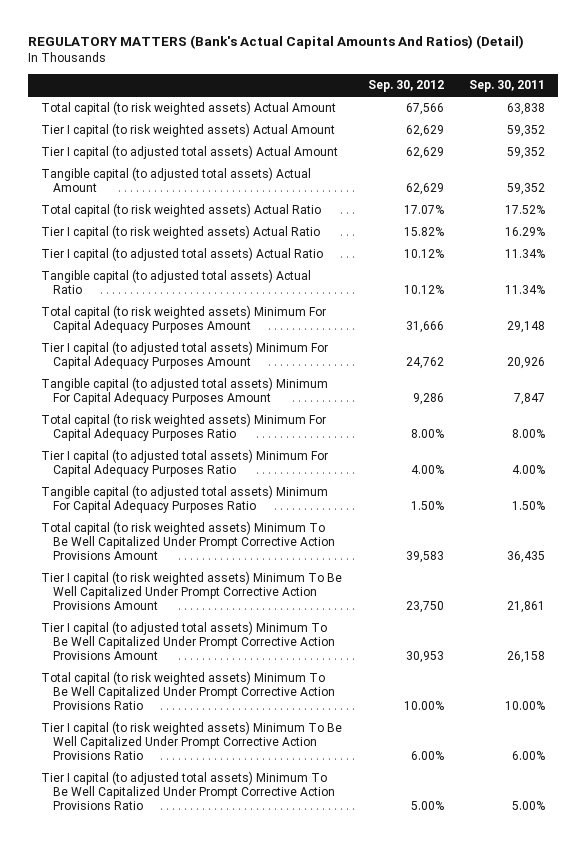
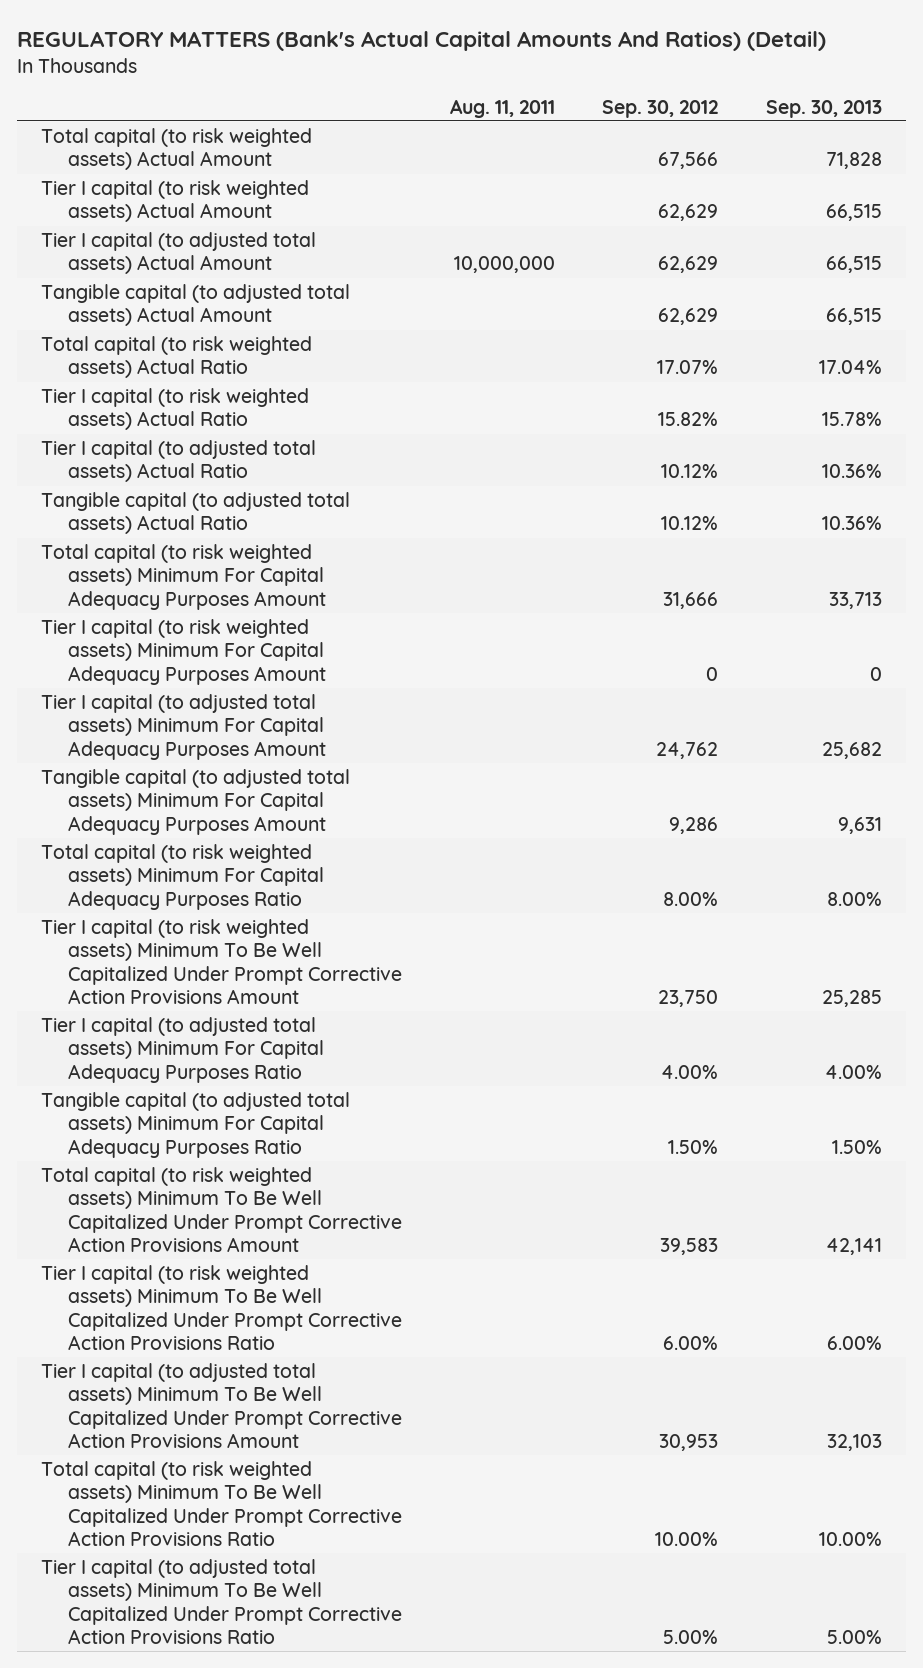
- | Sep. 30, 2012 | Sep. 30, 2011
+ | Aug. 11, 2011 | Sep. 30, 2012 | Sep. 30, 2013
+ Tier I capital (to risk weighted assets) Minimum For Capital Adequacy Purposes Amount | | 0 | 0
moved up: Tier I capital (to risk weighted assets) Minimum To Be Well Capitalized Under Prompt Corrective Action Provisions Amount | | 23,750 | 25,285
moved up: Tier I capital (to risk weighted assets) Minimum To Be Well Capitalized Under Prompt Corrective Action Provisions Ratio | | 6.00% | 6.00%

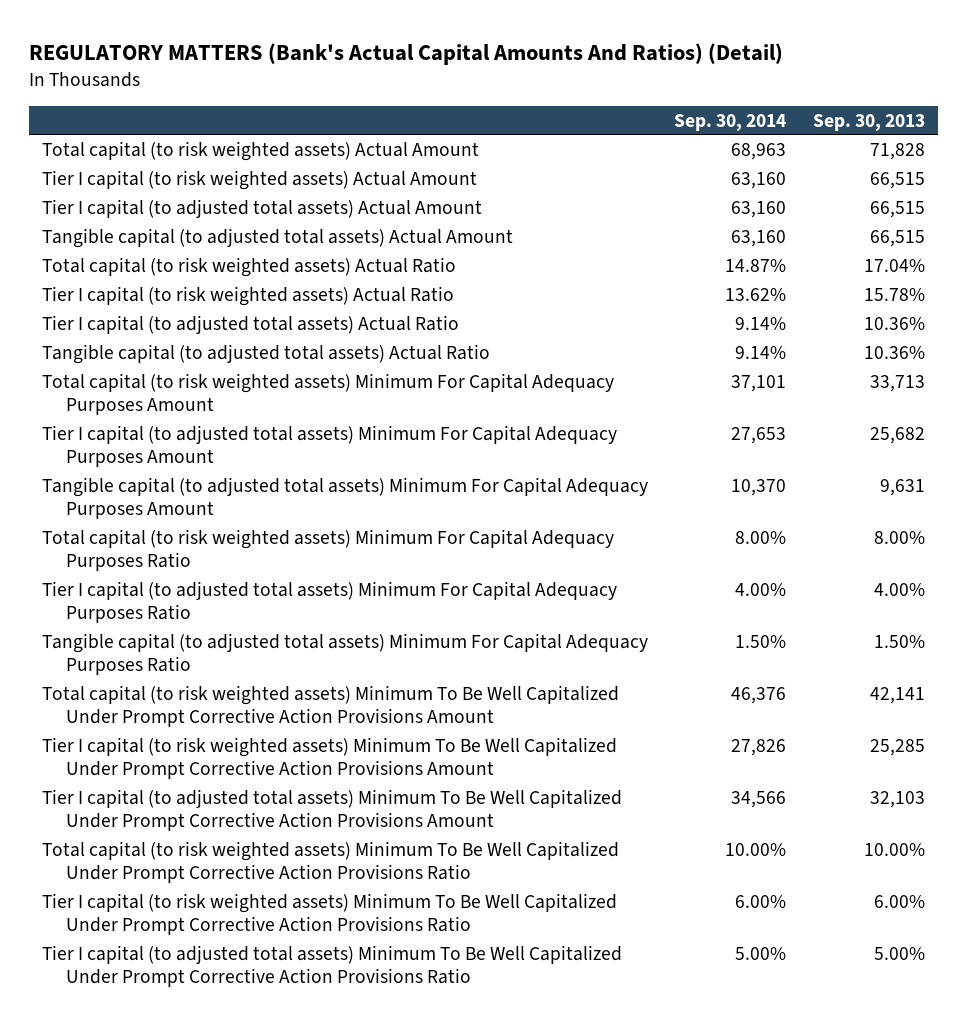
- | Aug. 11, 2011 | Sep. 30, 2012 | Sep. 30, 2013
+ | Sep. 30, 2014 | Sep. 30, 2013
- Tier I capital (to risk weighted assets) Minimum For Capital Adequacy Purposes Amount | | 0 | 0
moved down: Tier I capital (to risk weighted assets) Minimum To Be Well Capitalized Under Prompt Corrective Action Provisions Amount | 27,826 | 25,285
moved down: Tier I capital (to risk weighted assets) Minimum To Be Well Capitalized Under Prompt Corrective Action Provisions Ratio | 6.00% | 6.00%

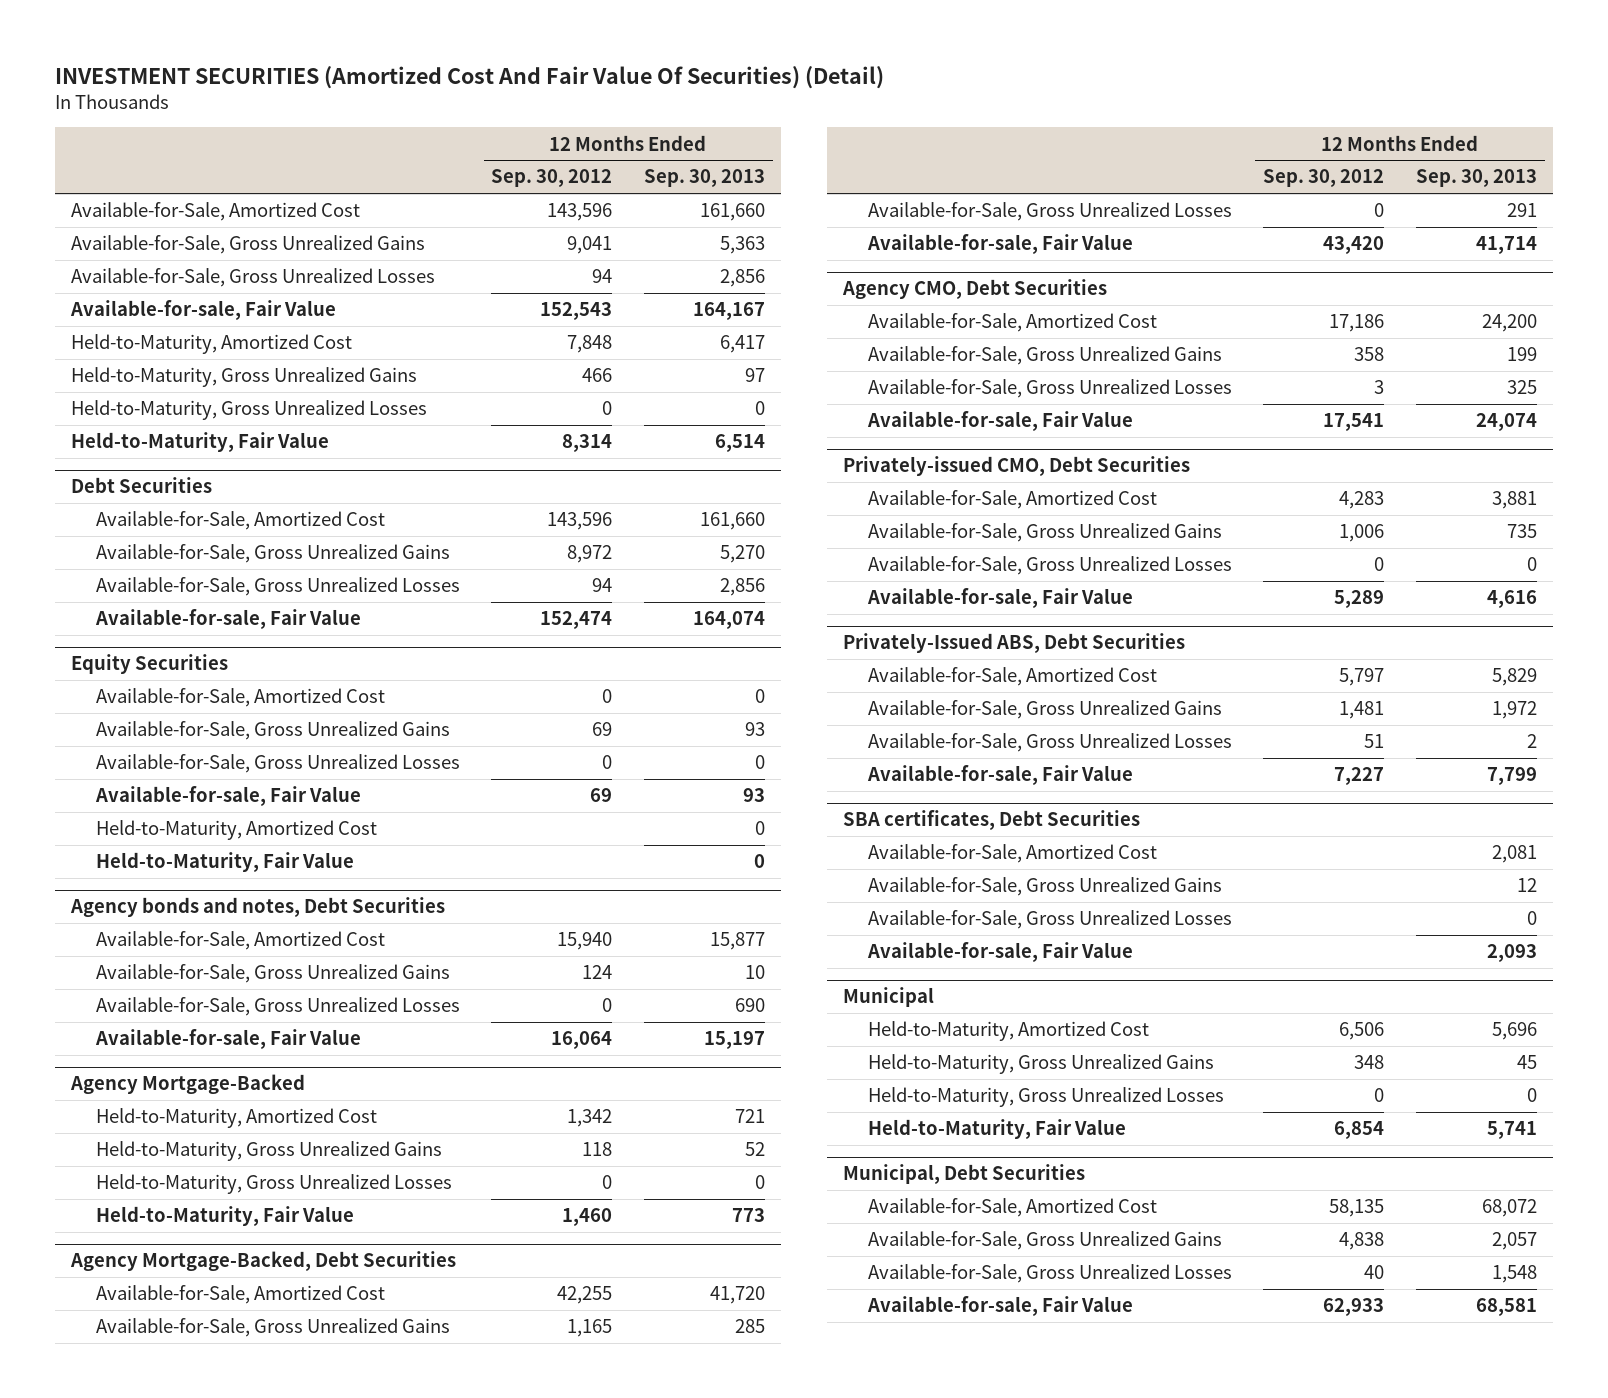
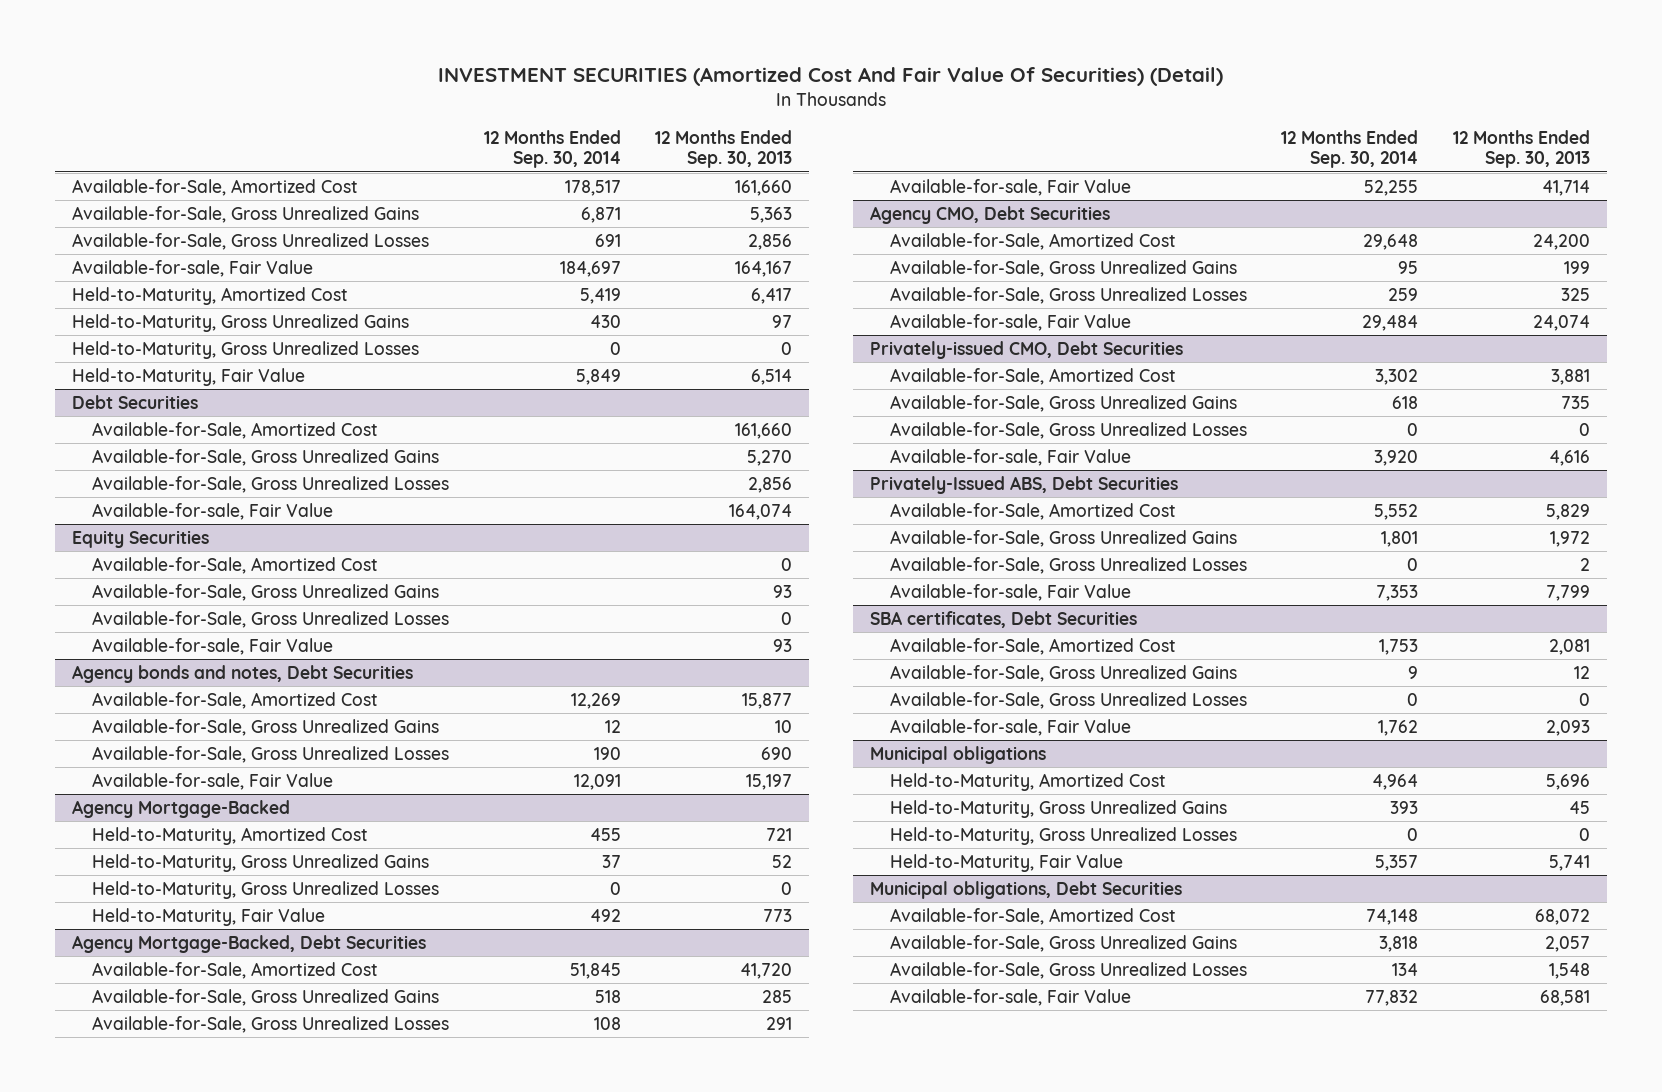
- | 12 Months Ended Sep. 30, 2012 | 12 Months Ended Sep. 30, 2013
+ | 12 Months Ended Sep. 30, 2014 | 12 Months Ended Sep. 30, 2013
@ Equity Securities
- Held-to-Maturity, Amortized Cost | | 0
- Held-to-Maturity, Fair Value | | 0
- Municipal
+ Municipal obligations
- Municipal, Debt Securities
+ Municipal obligations, Debt Securities

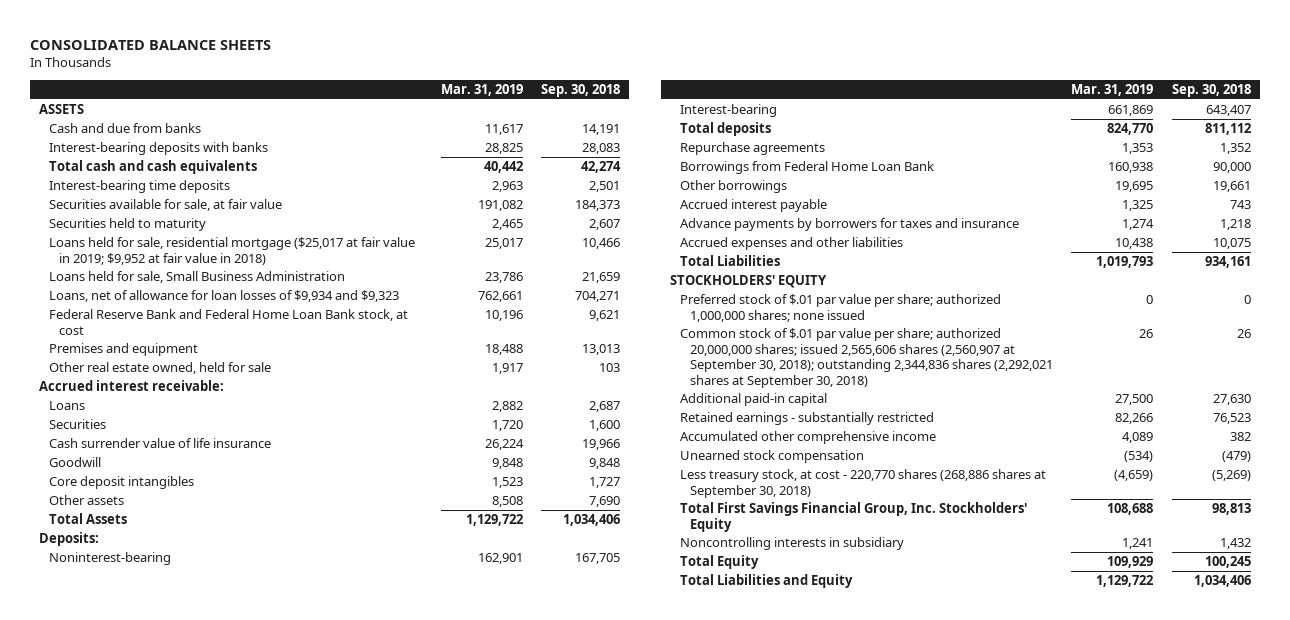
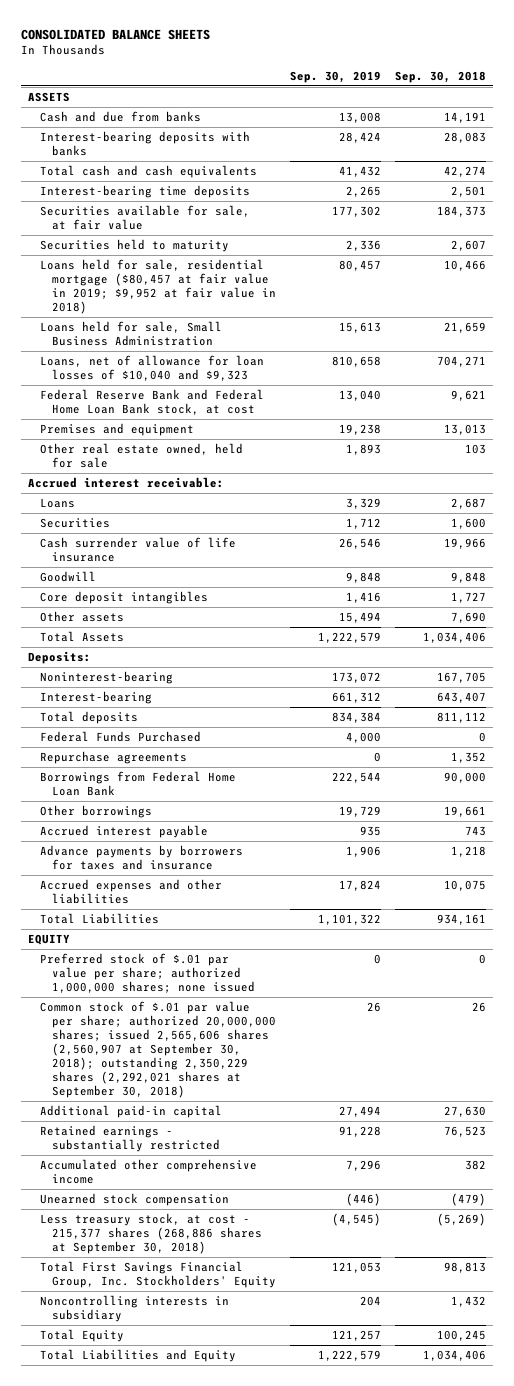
- | Mar. 31, 2019 | Sep. 30, 2018
+ | Sep. 30, 2019 | Sep. 30, 2018
- Loans held for sale, residential mortgage ($25,017 at fair value in 2019; $9,952 at fair value in 2018) | 25,017 | 10,466
+ Loans held for sale, residential mortgage ($80,457 at fair value in 2019; $9,952 at fair value in 2018) | 80,457 | 10,466
- Loans, net of allowance for loan losses of $9,934 and $9,323 | 762,661 | 704,271
+ Loans, net of allowance for loan losses of $10,040 and $9,323 | 810,658 | 704,271
+ Federal Funds Purchased | 4,000 | 0
- STOCKHOLDERS' EQUITY
+ EQUITY
- Common stock of $.01 par value per share; authorized 20,000,000 shares; issued 2,565,606 shares (2,560,907 at September 30, 2018); outstanding 2,344,836 shares (2,292,021 shares at September 30, 2018) | 26 | 26
+ Common stock of $.01 par value per share; authorized 20,000,000 shares; issued 2,565,606 shares (2,560,907 at September 30, 2018); outstanding 2,350,229 shares (2,292,021 shares at September 30, 2018) | 26 | 26
- Less treasury stock, at cost - 220,770 shares (268,886 shares at September 30, 2018) | (4,659) | (5,269)
+ Less treasury stock, at cost - 215,377 shares (268,886 shares at September 30, 2018) | (4,545) | (5,269)

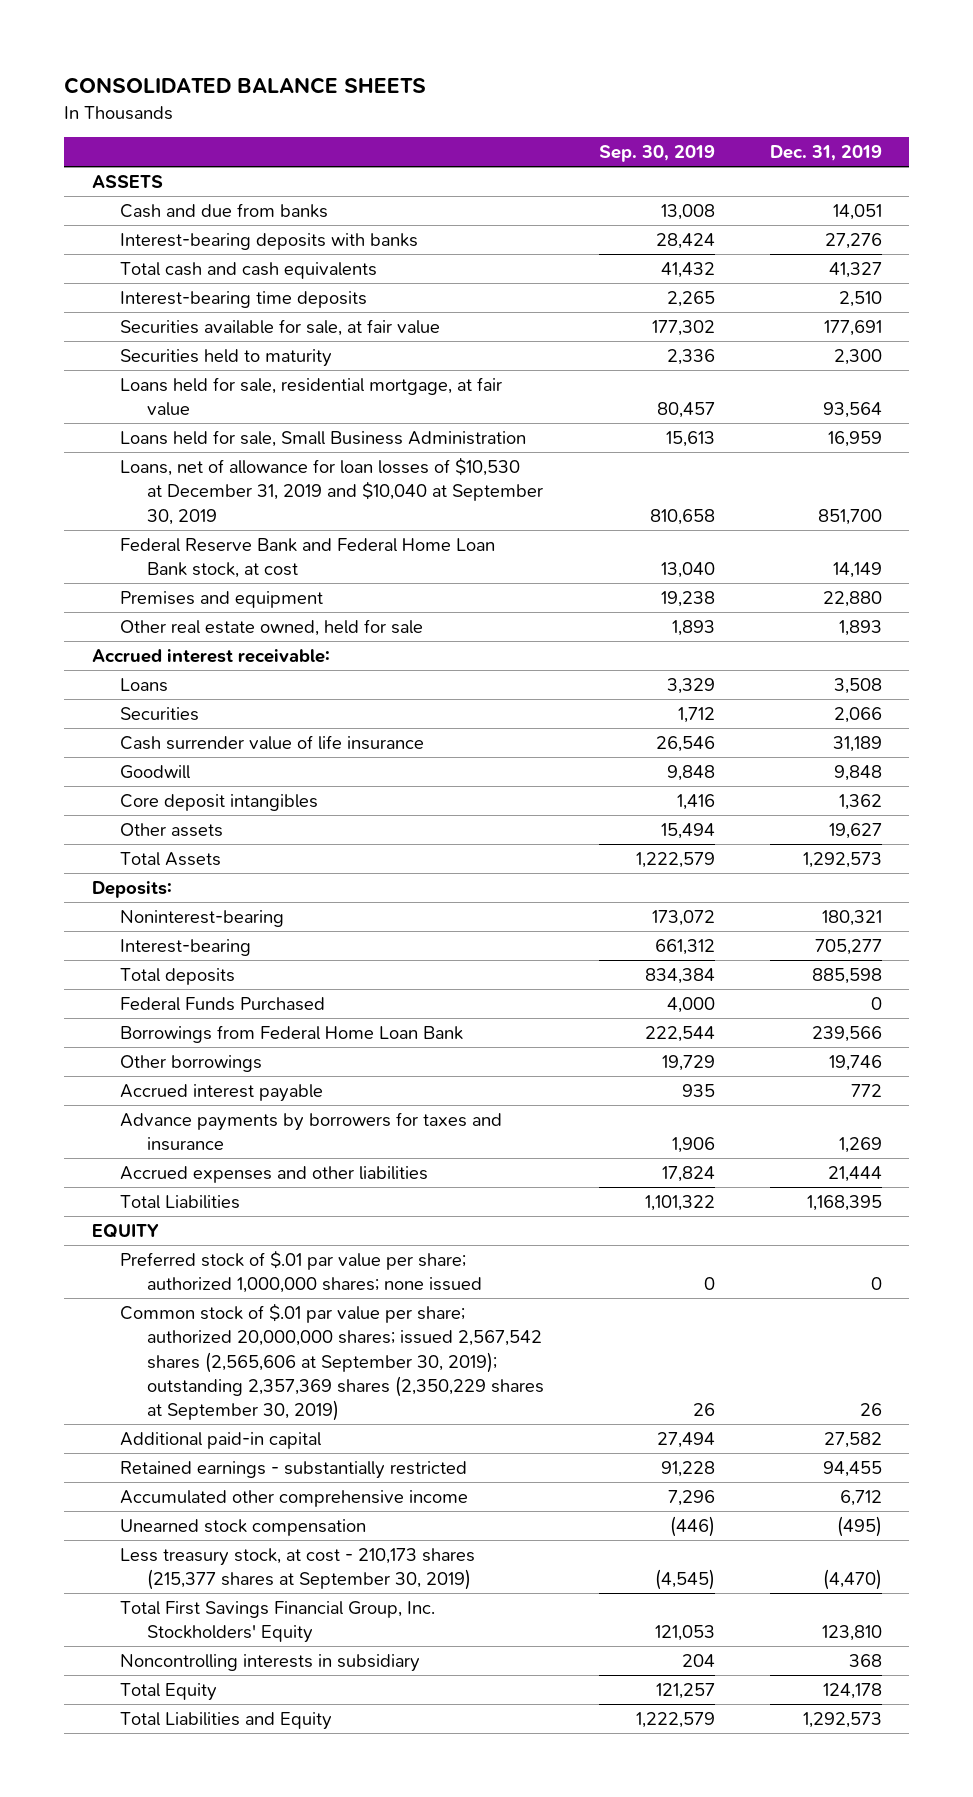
- | Sep. 30, 2019 | Sep. 30, 2018
+ | Sep. 30, 2019 | Dec. 31, 2019
- Loans held for sale, residential mortgage ($80,457 at fair value in 2019; $9,952 at fair value in 2018) | 80,457 | 10,466
+ Loans held for sale, residential mortgage, at fair value | 80,457 | 93,564
- Loans, net of allowance for loan losses of $10,040 and $9,323 | 810,658 | 704,271
+ Loans, net of allowance for loan losses of $10,530 at December 31, 2019 and $10,040 at September 30, 2019 | 810,658 | 851,700
- Repurchase agreements | 0 | 1,352
- Common stock of $.01 par value per share; authorized 20,000,000 shares; issued 2,565,606 shares (2,560,907 at September 30, 2018); outstanding 2,350,229 shares (2,292,021 shares at September 30, 2018) | 26 | 26
+ Common stock of $.01 par value per share; authorized 20,000,000 shares; issued 2,567,542 shares (2,565,606 at September 30, 2019); outstanding 2,357,369 shares (2,350,229 shares at September 30, 2019) | 26 | 26
- Less treasury stock, at cost - 215,377 shares (268,886 shares at September 30, 2018) | (4,545) | (5,269)
+ Less treasury stock, at cost - 210,173 shares (215,377 shares at September 30, 2019) | (4,545) | (4,470)

